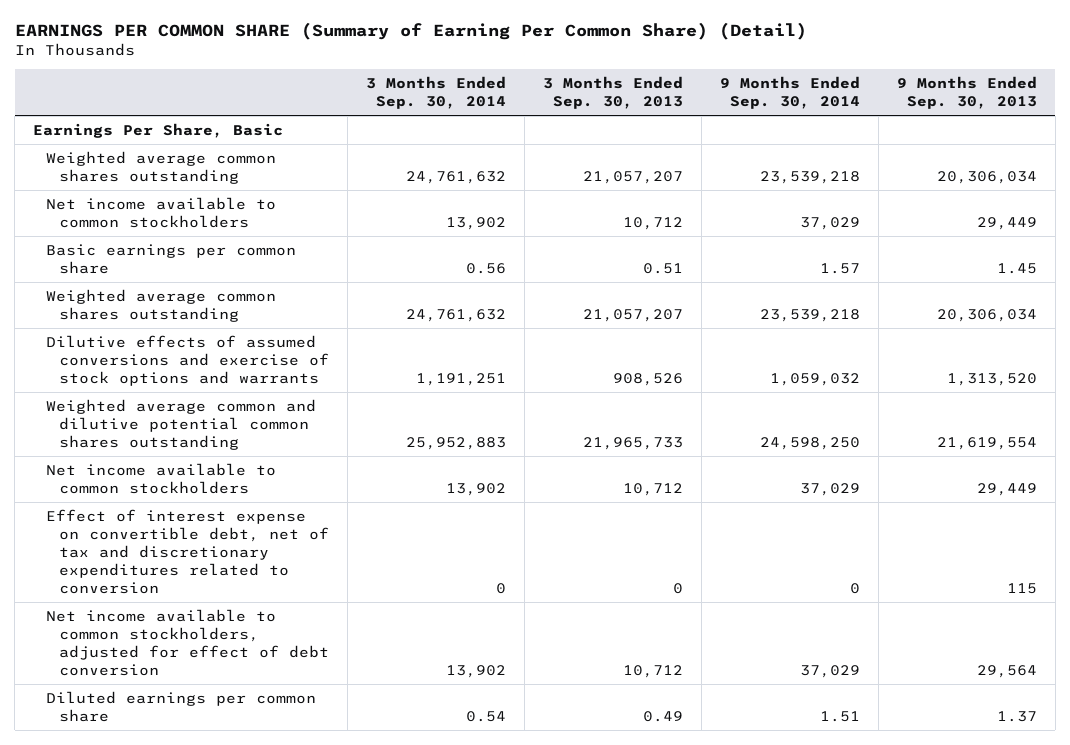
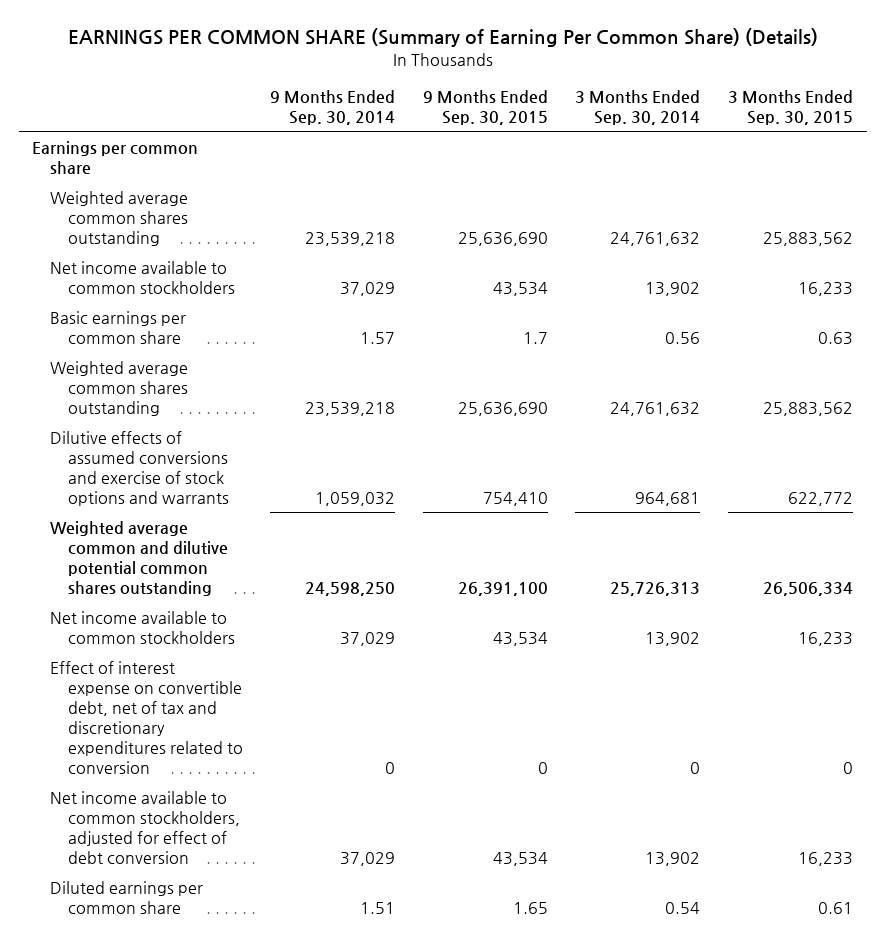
- EARNINGS PER COMMON SHARE (Summary of Earning Per Common Share) (Detail)
+ EARNINGS PER COMMON SHARE (Summary of Earning Per Common Share) (Details)
- | 3 Months Ended Sep. 30, 2014 | 3 Months Ended Sep. 30, 2013 | 9 Months Ended Sep. 30, 2014 | 9 Months Ended Sep. 30, 2013
+ | 9 Months Ended Sep. 30, 2014 | 9 Months Ended Sep. 30, 2015 | 3 Months Ended Sep. 30, 2014 | 3 Months Ended Sep. 30, 2015
- Earnings Per Share, Basic
+ Earnings per common share
- Dilutive effects of assumed conversions and exercise of stock options and warrants | 1,191,251 | 908,526 | 1,059,032 | 1,313,520
- Weighted average common and dilutive potential common shares outstanding | 25,952,883 | 21,965,733 | 24,598,250 | 21,619,554
+ Dilutive effects of assumed conversions and exercise of stock options and warrants | 1,059,032 | 754,410 | 964,681 | 622,772
+ Weighted average common and dilutive potential common shares outstanding | 24,598,250 | 26,391,100 | 25,726,313 | 26,506,334

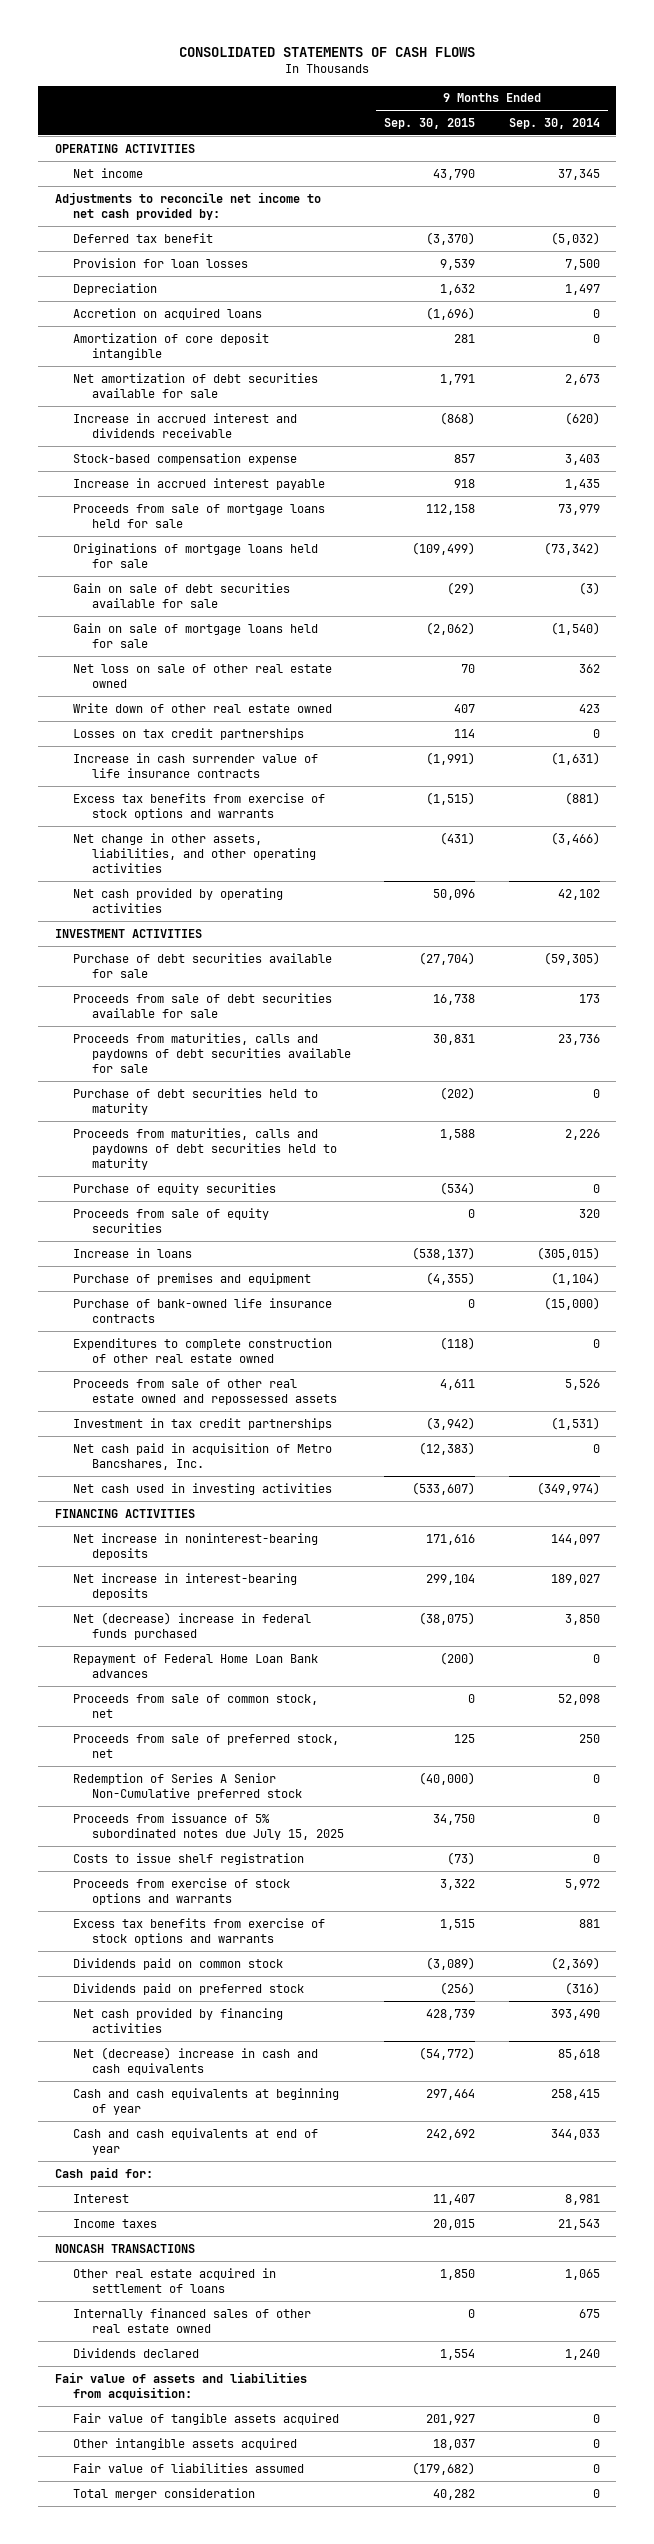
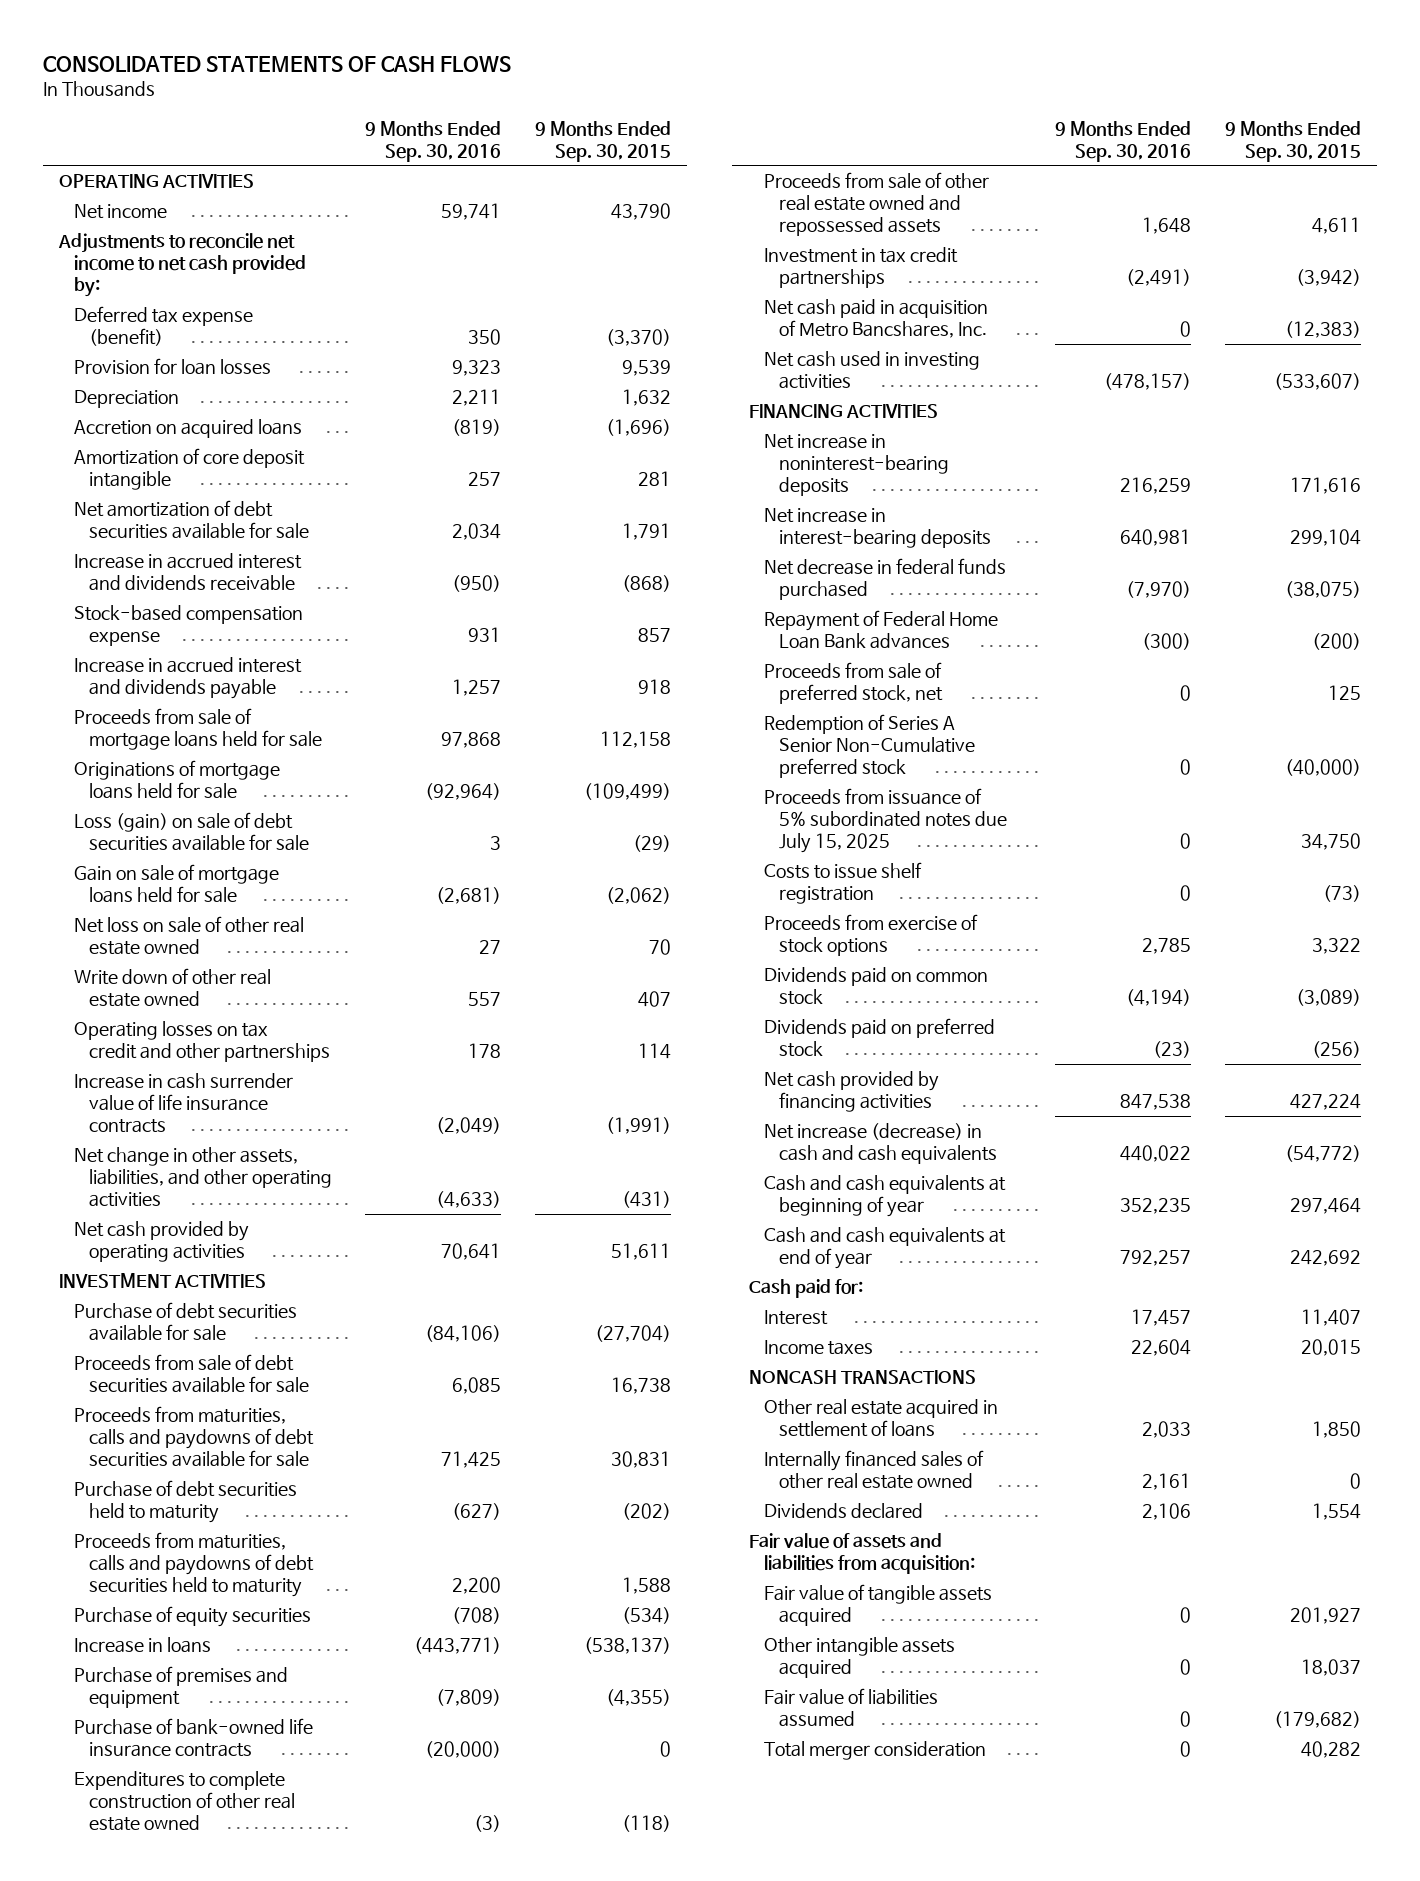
- | 9 Months Ended Sep. 30, 2015 | 9 Months Ended Sep. 30, 2014
+ | 9 Months Ended Sep. 30, 2016 | 9 Months Ended Sep. 30, 2015
- Deferred tax benefit | (3,370) | (5,032)
+ Deferred tax expense (benefit) | 350 | (3,370)
- Increase in accrued interest payable | 918 | 1,435
+ Increase in accrued interest and dividends payable | 1,257 | 918
- Gain on sale of debt securities available for sale | (29) | (3)
+ Loss (gain) on sale of debt securities available for sale | 3 | (29)
- Losses on tax credit partnerships | 114 | 0
+ Operating losses on tax credit and other partnerships | 178 | 114
- Excess tax benefits from exercise of stock options and warrants | (1,515) | (881)
- Net cash provided by operating activities | 50,096 | 42,102
+ Net cash provided by operating activities | 70,641 | 51,611
- Proceeds from sale of equity securities | 0 | 320
- Net (decrease) increase in federal funds purchased | (38,075) | 3,850
+ Net decrease in federal funds purchased | (7,970) | (38,075)
- Proceeds from sale of common stock, net | 0 | 52,098
- Proceeds from exercise of stock options and warrants | 3,322 | 5,972
- Excess tax benefits from exercise of stock options and warrants | 1,515 | 881
+ Proceeds from exercise of stock options | 2,785 | 3,322
- Net cash provided by financing activities | 428,739 | 393,490
- Net (decrease) increase in cash and cash equivalents | (54,772) | 85,618
+ Net cash provided by financing activities | 847,538 | 427,224
+ Net increase (decrease) in cash and cash equivalents | 440,022 | (54,772)

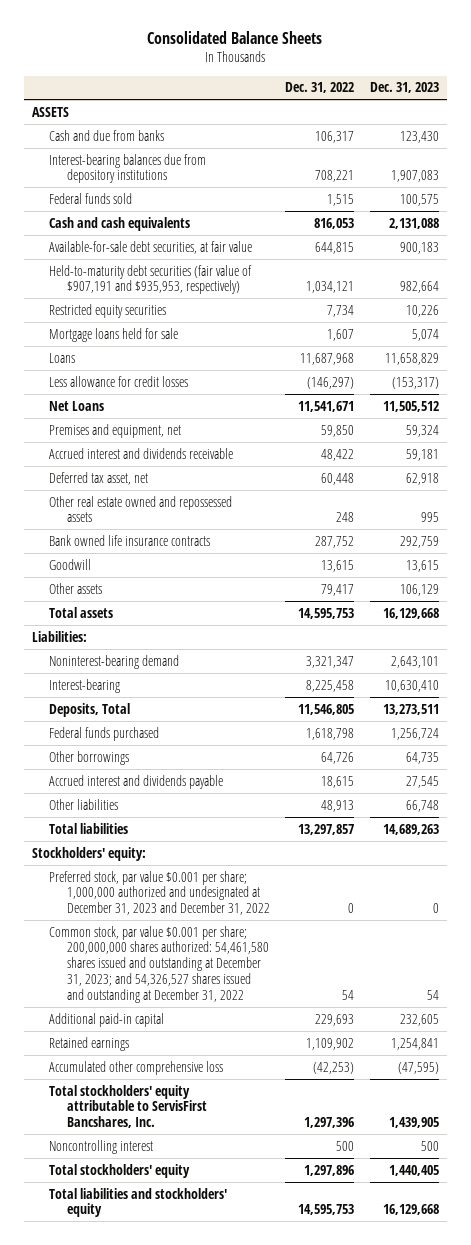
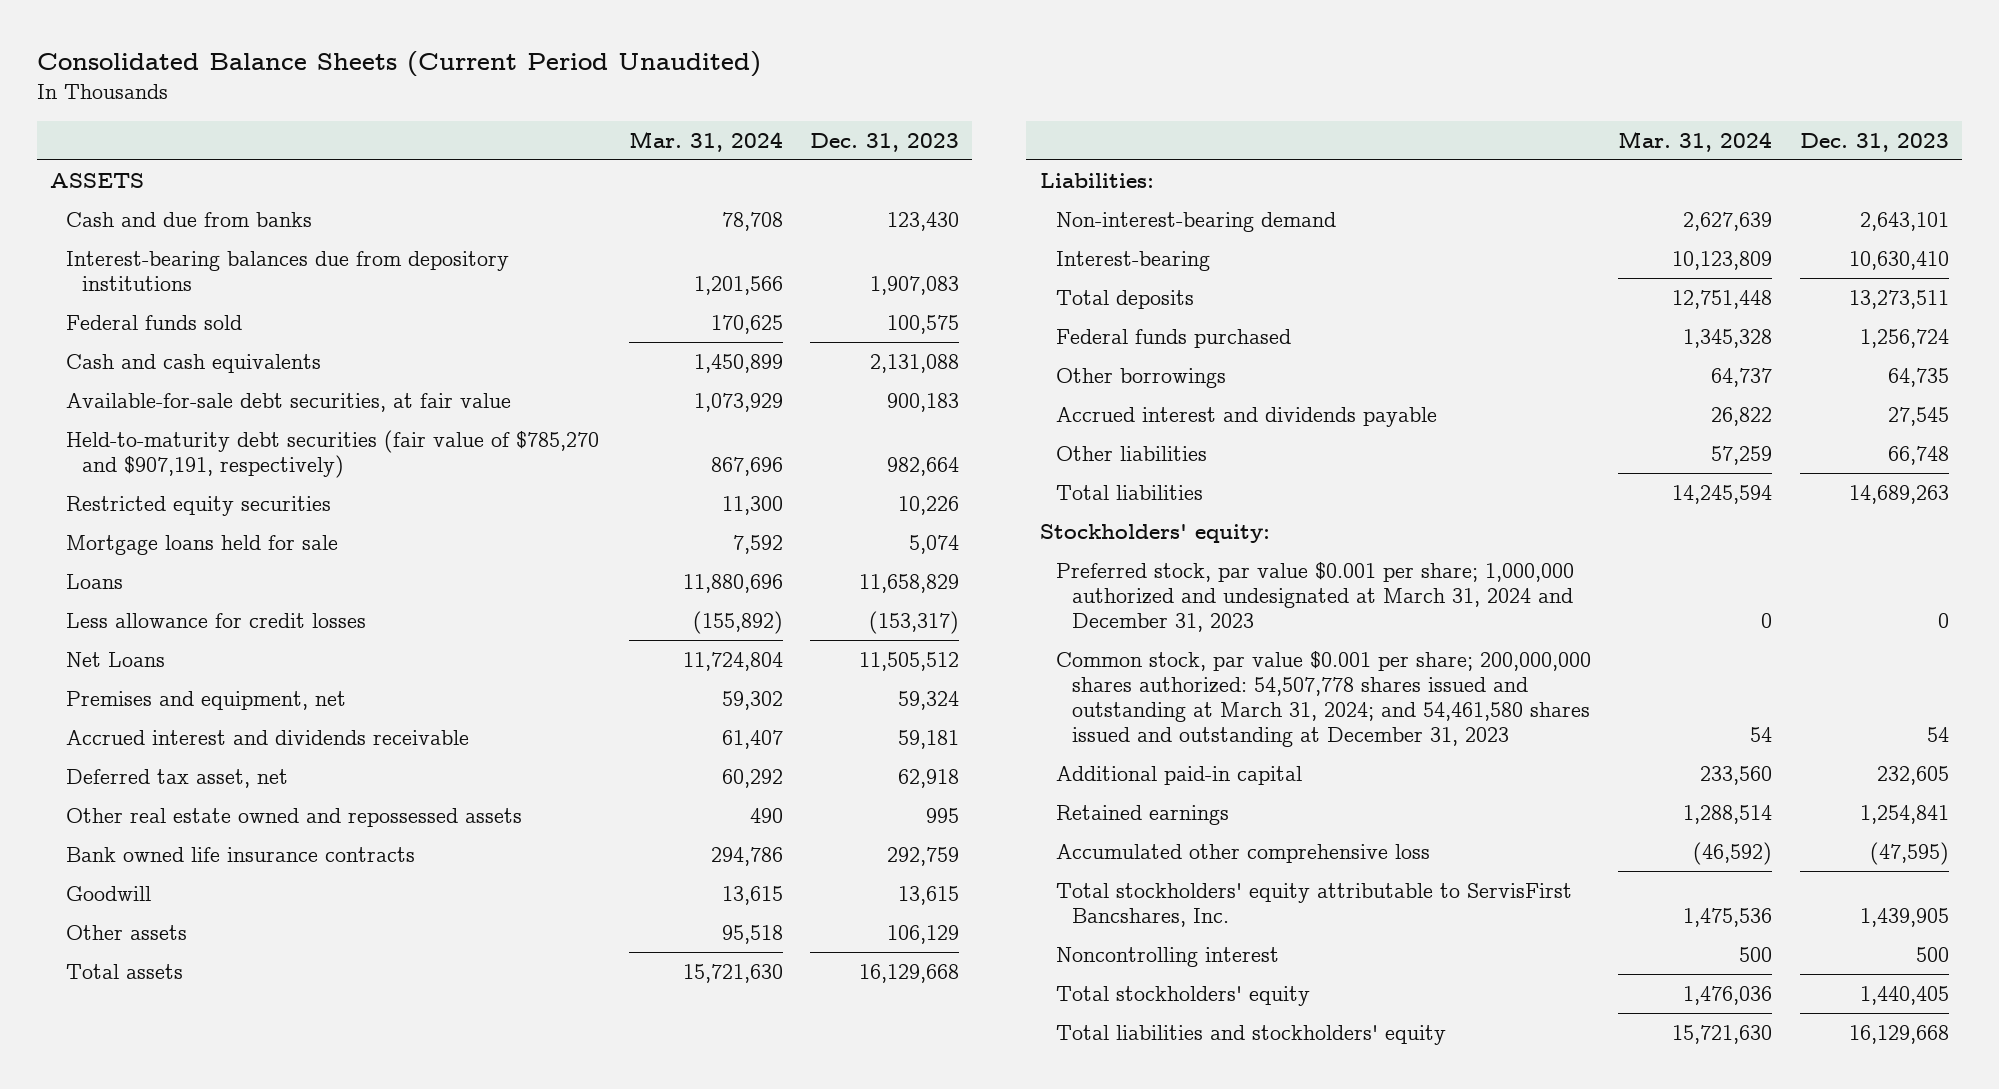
- Consolidated Balance Sheets
+ Consolidated Balance Sheets (Current Period Unaudited)
- | Dec. 31, 2022 | Dec. 31, 2023
+ | Mar. 31, 2024 | Dec. 31, 2023
- Held-to-maturity debt securities (fair value of $907,191 and $935,953, respectively) | 1,034,121 | 982,664
+ Held-to-maturity debt securities (fair value of $785,270 and $907,191, respectively) | 867,696 | 982,664
- Noninterest-bearing demand | 3,321,347 | 2,643,101
+ Non-interest-bearing demand | 2,627,639 | 2,643,101
- Deposits, Total | 11,546,805 | 13,273,511
+ Total deposits | 12,751,448 | 13,273,511
- Preferred stock, par value $0.001 per share; 1,000,000 authorized and undesignated at December 31, 2023 and December 31, 2022 | 0 | 0
- Common stock, par value $0.001 per share; 200,000,000 shares authorized: 54,461,580 shares issued and outstanding at December 31, 2023; and 54,326,527 shares issued and outstanding at December 31, 2022 | 54 | 54
+ Preferred stock, par value $0.001 per share; 1,000,000 authorized and undesignated at March 31, 2024 and December 31, 2023 | 0 | 0
+ Common stock, par value $0.001 per share; 200,000,000 shares authorized: 54,507,778 shares issued and outstanding at March 31, 2024; and 54,461,580 shares issued and outstanding at December 31, 2023 | 54 | 54

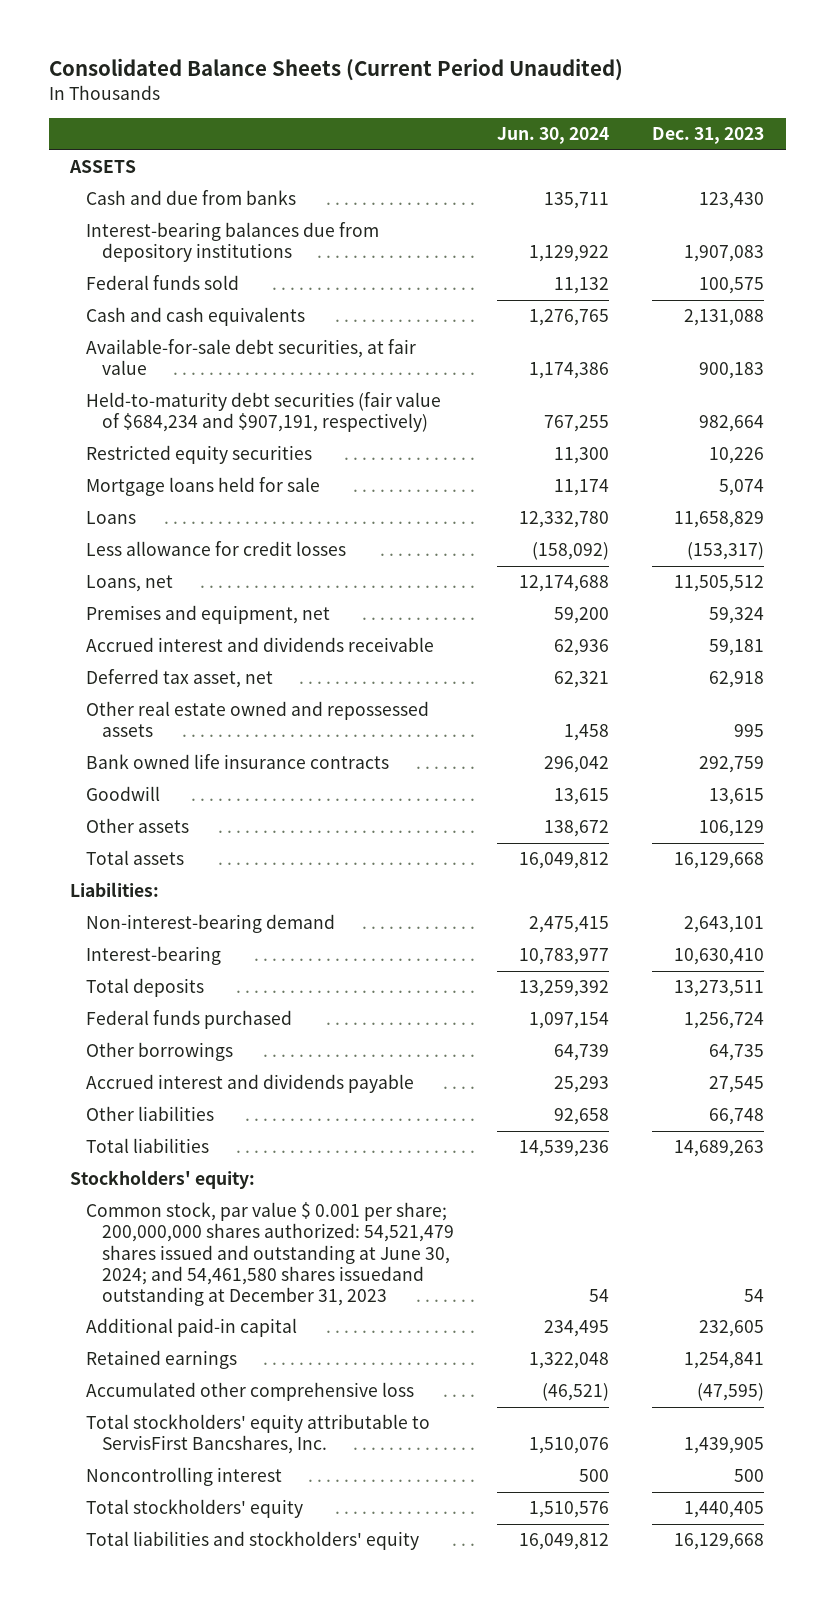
- | Mar. 31, 2024 | Dec. 31, 2023
+ | Jun. 30, 2024 | Dec. 31, 2023
- Held-to-maturity debt securities (fair value of $785,270 and $907,191, respectively) | 867,696 | 982,664
+ Held-to-maturity debt securities (fair value of $684,234 and $907,191, respectively) | 767,255 | 982,664
- Net Loans | 11,724,804 | 11,505,512
+ Loans, net | 12,174,688 | 11,505,512
- Preferred stock, par value $0.001 per share; 1,000,000 authorized and undesignated at March 31, 2024 and December 31, 2023 | 0 | 0
- Common stock, par value $0.001 per share; 200,000,000 shares authorized: 54,507,778 shares issued and outstanding at March 31, 2024; and 54,461,580 shares issued and outstanding at December 31, 2023 | 54 | 54
+ Common stock, par value $ 0.001 per share; 200,000,000 shares authorized: 54,521,479 shares issued and outstanding at June 30, 2024; and 54,461,580 shares issuedand outstanding at December 31, 2023 | 54 | 54

